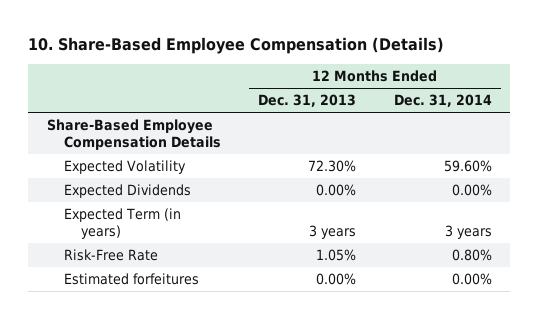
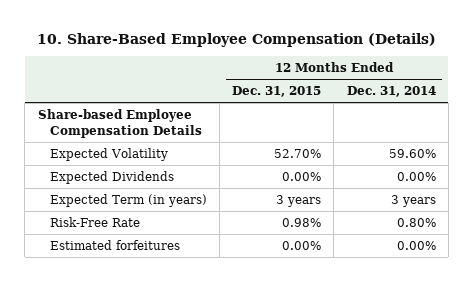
- | 12 Months Ended Dec. 31, 2013 | 12 Months Ended Dec. 31, 2014
+ | 12 Months Ended Dec. 31, 2015 | 12 Months Ended Dec. 31, 2014
- Share-Based Employee Compensation Details
+ Share-based Employee Compensation Details

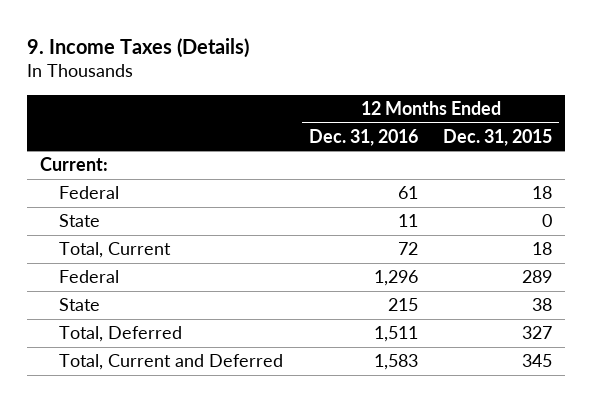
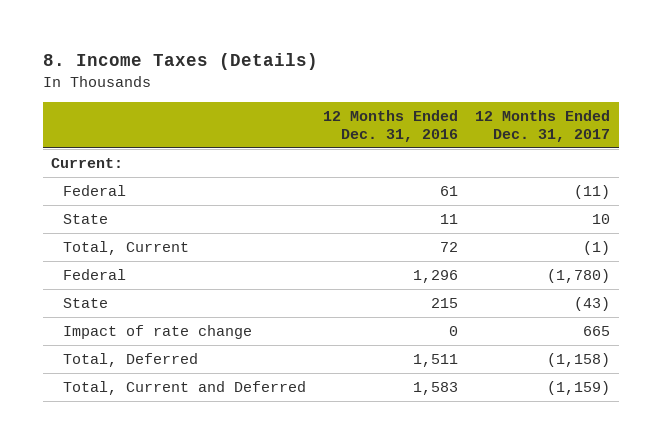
- 9. Income Taxes (Details)
+ 8. Income Taxes (Details)
- | 12 Months Ended Dec. 31, 2016 | 12 Months Ended Dec. 31, 2015
+ | 12 Months Ended Dec. 31, 2016 | 12 Months Ended Dec. 31, 2017
+ Impact of rate change | 0 | 665

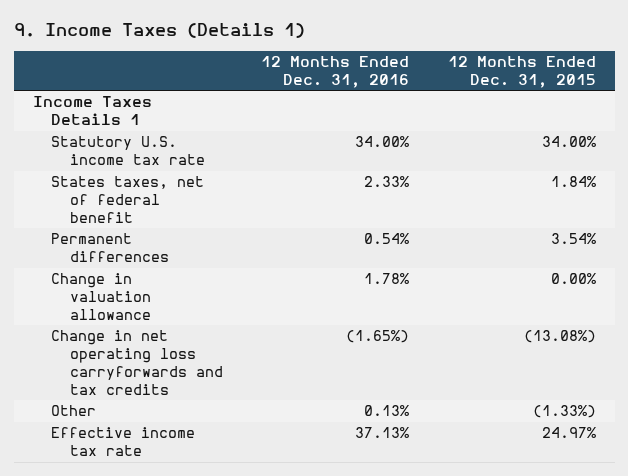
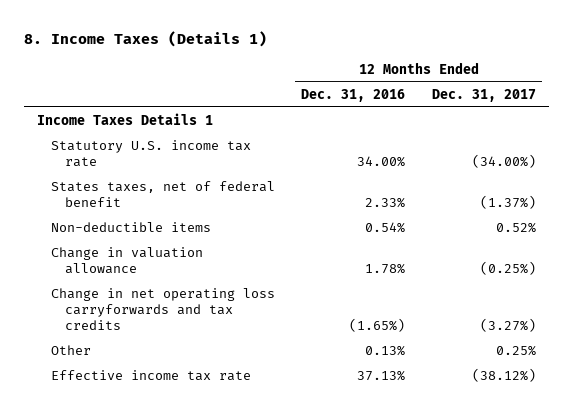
- 9. Income Taxes (Details 1)
+ 8. Income Taxes (Details 1)
- | 12 Months Ended Dec. 31, 2016 | 12 Months Ended Dec. 31, 2015
+ | 12 Months Ended Dec. 31, 2016 | 12 Months Ended Dec. 31, 2017
- Permanent differences | 0.54% | 3.54%
+ Non-deductible items | 0.54% | 0.52%

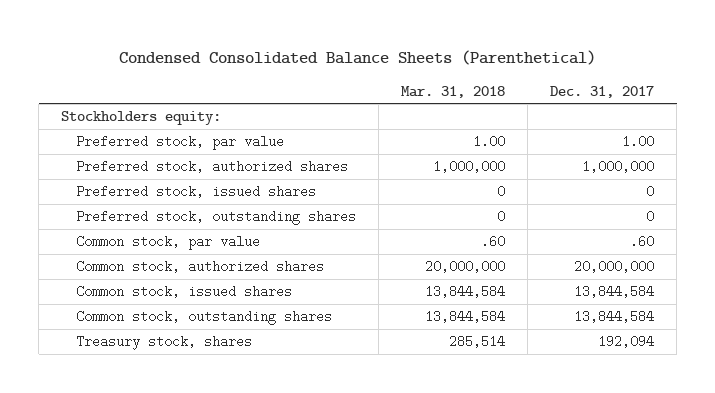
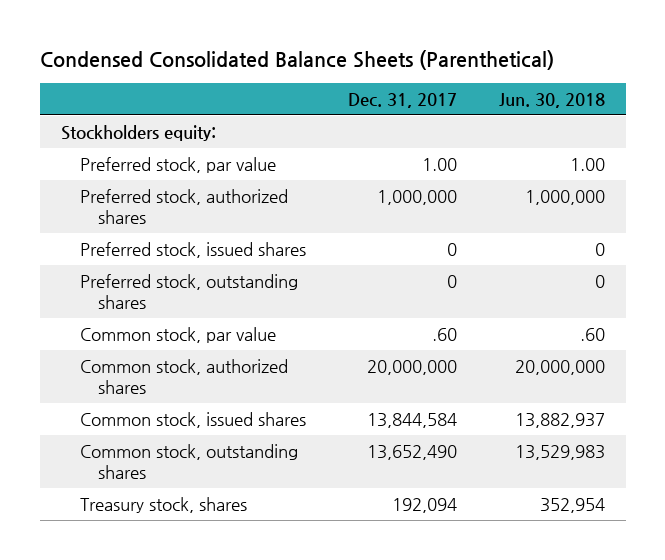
- | Mar. 31, 2018 | Dec. 31, 2017
+ | Dec. 31, 2017 | Jun. 30, 2018
- Common stock, outstanding shares | 13,844,584 | 13,844,584
+ Common stock, outstanding shares | 13,652,490 | 13,529,983

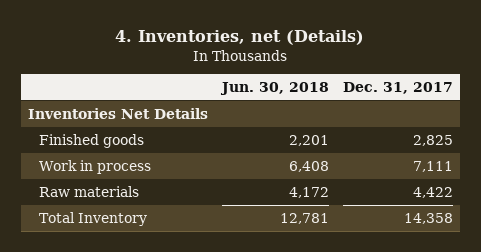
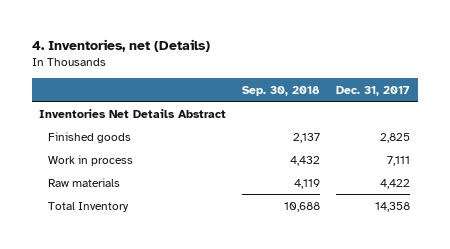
- | Jun. 30, 2018 | Dec. 31, 2017
+ | Sep. 30, 2018 | Dec. 31, 2017
- Inventories Net Details
+ Inventories Net Details Abstract

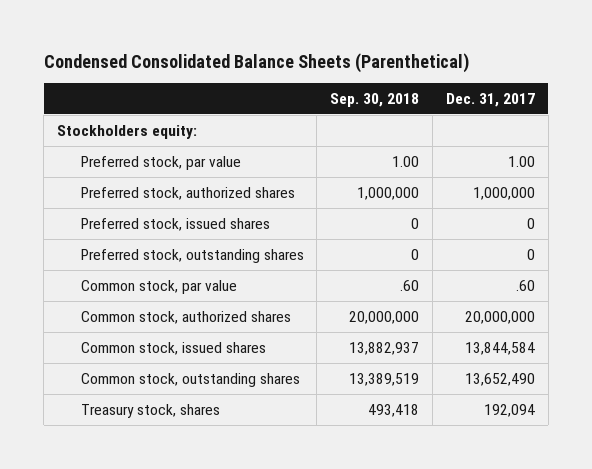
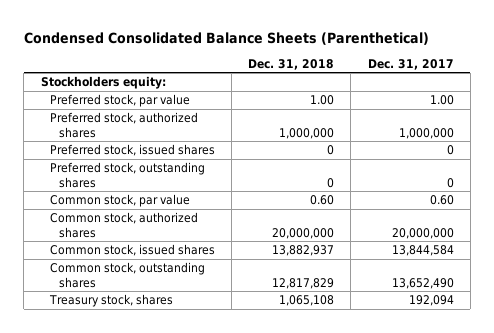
- | Sep. 30, 2018 | Dec. 31, 2017
+ | Dec. 31, 2018 | Dec. 31, 2017
- Common stock, par value | .60 | .60
+ Common stock, par value | 0.60 | 0.60

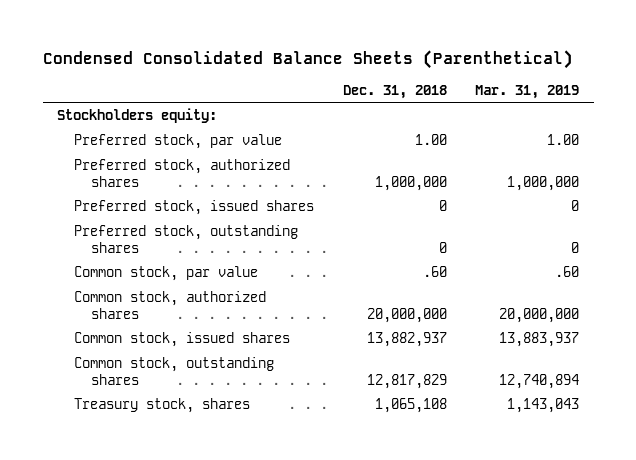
- | Dec. 31, 2018 | Dec. 31, 2017
+ | Dec. 31, 2018 | Mar. 31, 2019
- Common stock, par value | 0.60 | 0.60
+ Common stock, par value | .60 | .60

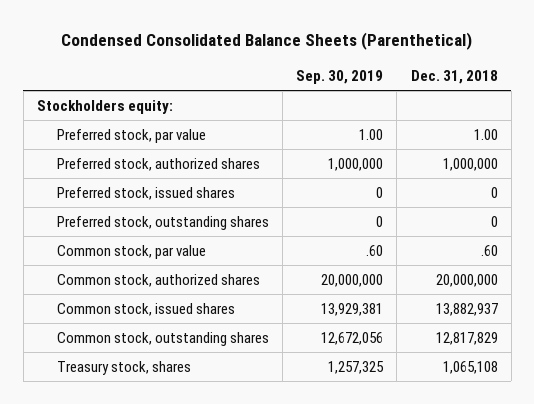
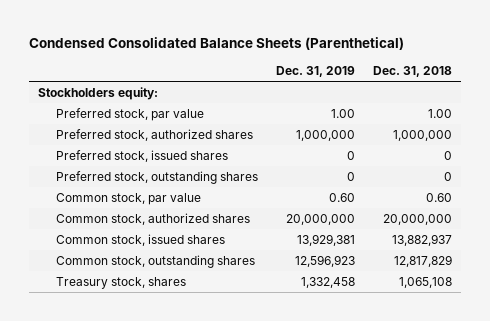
- | Sep. 30, 2019 | Dec. 31, 2018
+ | Dec. 31, 2019 | Dec. 31, 2018
- Common stock, par value | .60 | .60
+ Common stock, par value | 0.60 | 0.60

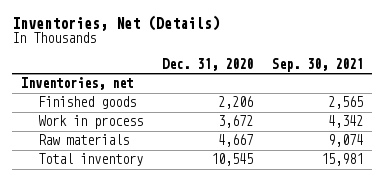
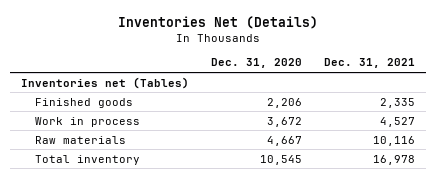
- Inventories, Net (Details)
+ Inventories Net (Details)
- | Dec. 31, 2020 | Sep. 30, 2021
+ | Dec. 31, 2020 | Dec. 31, 2021
- Inventories, net
+ Inventories net (Tables)

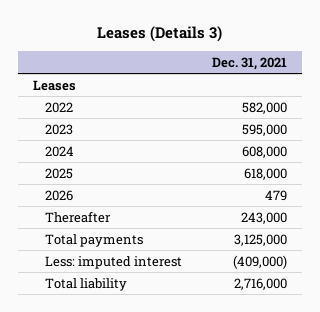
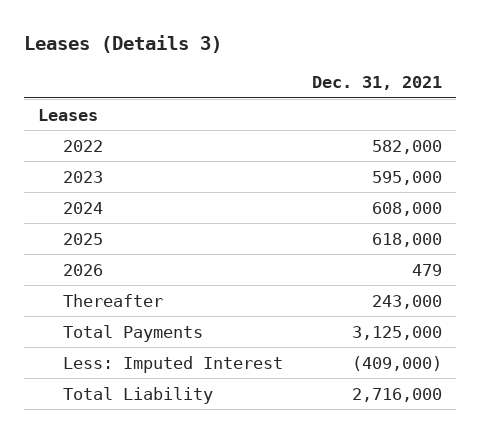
- Total payments | 3,125,000
- Less: imputed interest | (409,000)
- Total liability | 2,716,000
+ Total Payments | 3,125,000
+ Less: Imputed Interest | (409,000)
+ Total Liability | 2,716,000

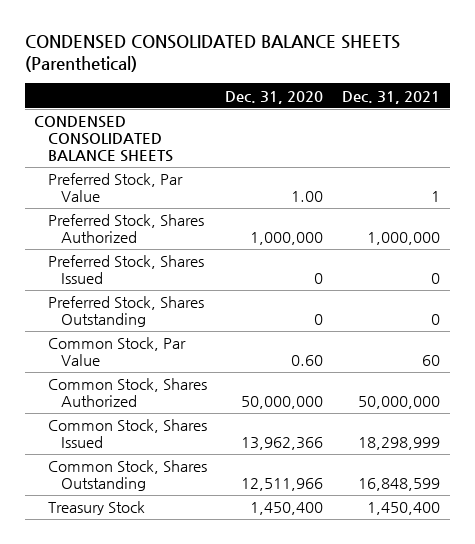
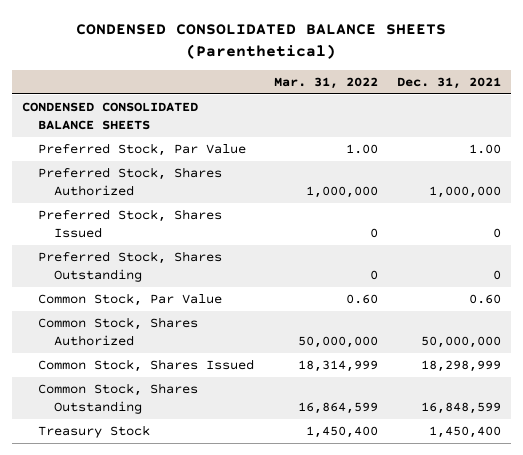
- | Dec. 31, 2020 | Dec. 31, 2021
+ | Mar. 31, 2022 | Dec. 31, 2021
- Preferred Stock, Par Value | 1.00 | 1
+ Preferred Stock, Par Value | 1.00 | 1.00
- Common Stock, Par Value | 0.60 | 60
+ Common Stock, Par Value | 0.60 | 0.60

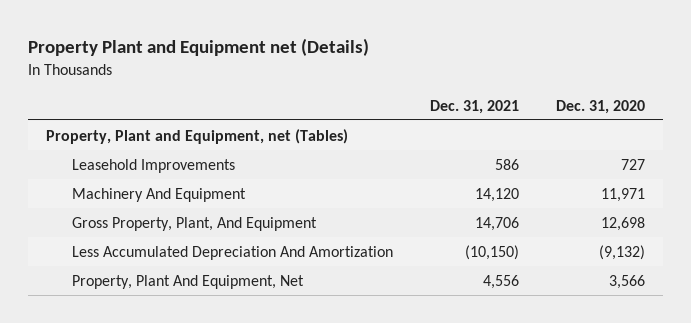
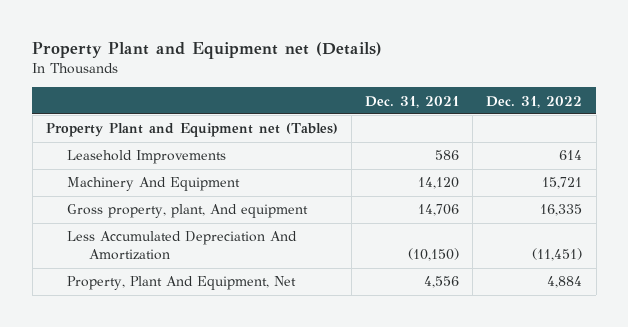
- | Dec. 31, 2021 | Dec. 31, 2020
+ | Dec. 31, 2021 | Dec. 31, 2022
- Property, Plant and Equipment, net (Tables)
+ Property Plant and Equipment net (Tables)
- Gross Property, Plant, And Equipment | 14,706 | 12,698
+ Gross property, plant, And equipment | 14,706 | 16,335

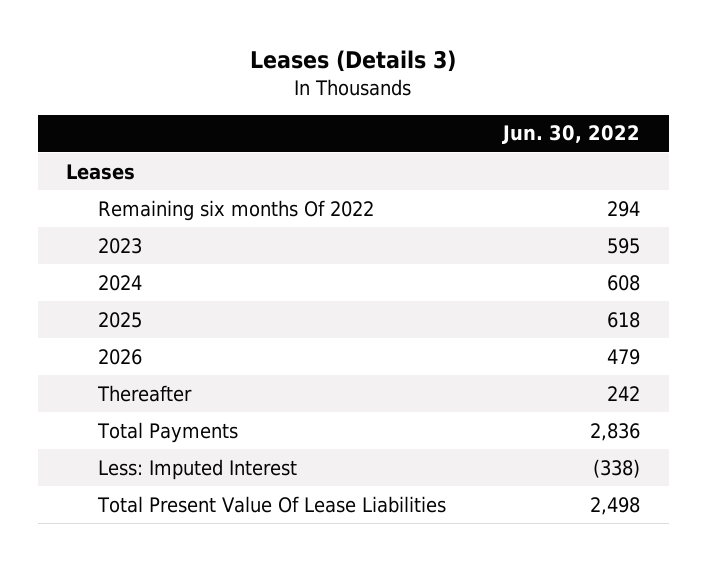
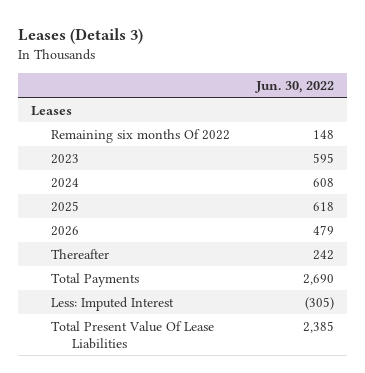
- Remaining six months Of 2022 | 294
+ Remaining six months Of 2022 | 148
- Total Payments | 2,836
- Less: Imputed Interest | (338)
- Total Present Value Of Lease Liabilities | 2,498
+ Total Payments | 2,690
+ Less: Imputed Interest | (305)
+ Total Present Value Of Lease Liabilities | 2,385

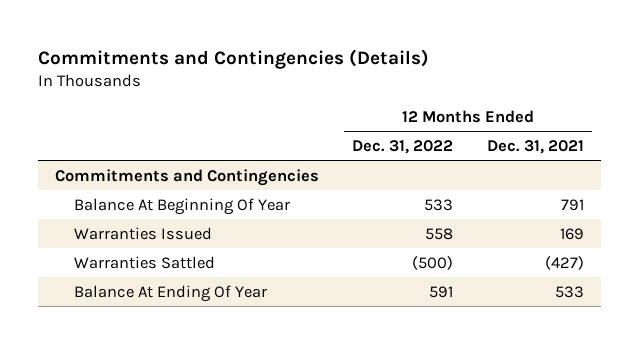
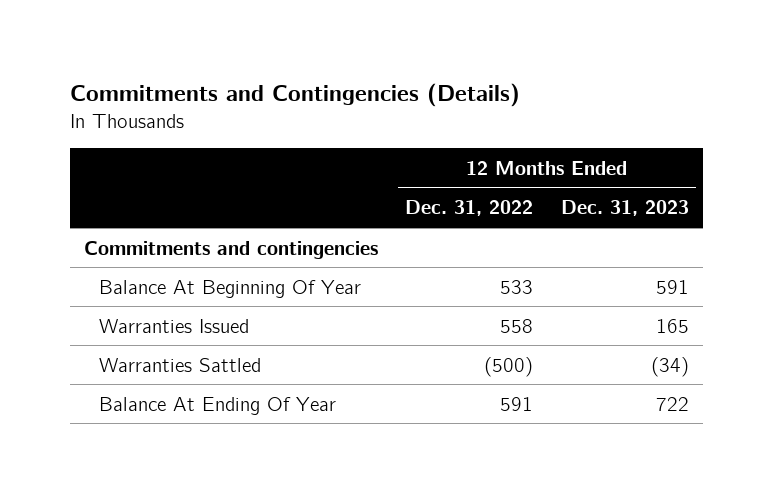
- | 12 Months Ended Dec. 31, 2022 | 12 Months Ended Dec. 31, 2021
+ | 12 Months Ended Dec. 31, 2022 | 12 Months Ended Dec. 31, 2023
- Commitments and Contingencies
+ Commitments and contingencies

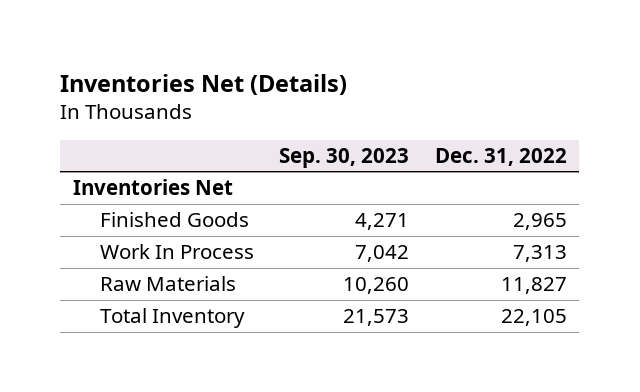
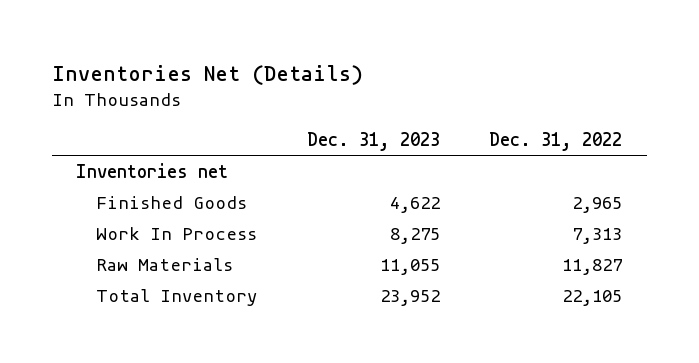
- | Sep. 30, 2023 | Dec. 31, 2022
+ | Dec. 31, 2023 | Dec. 31, 2022
- Inventories Net
+ Inventories net

